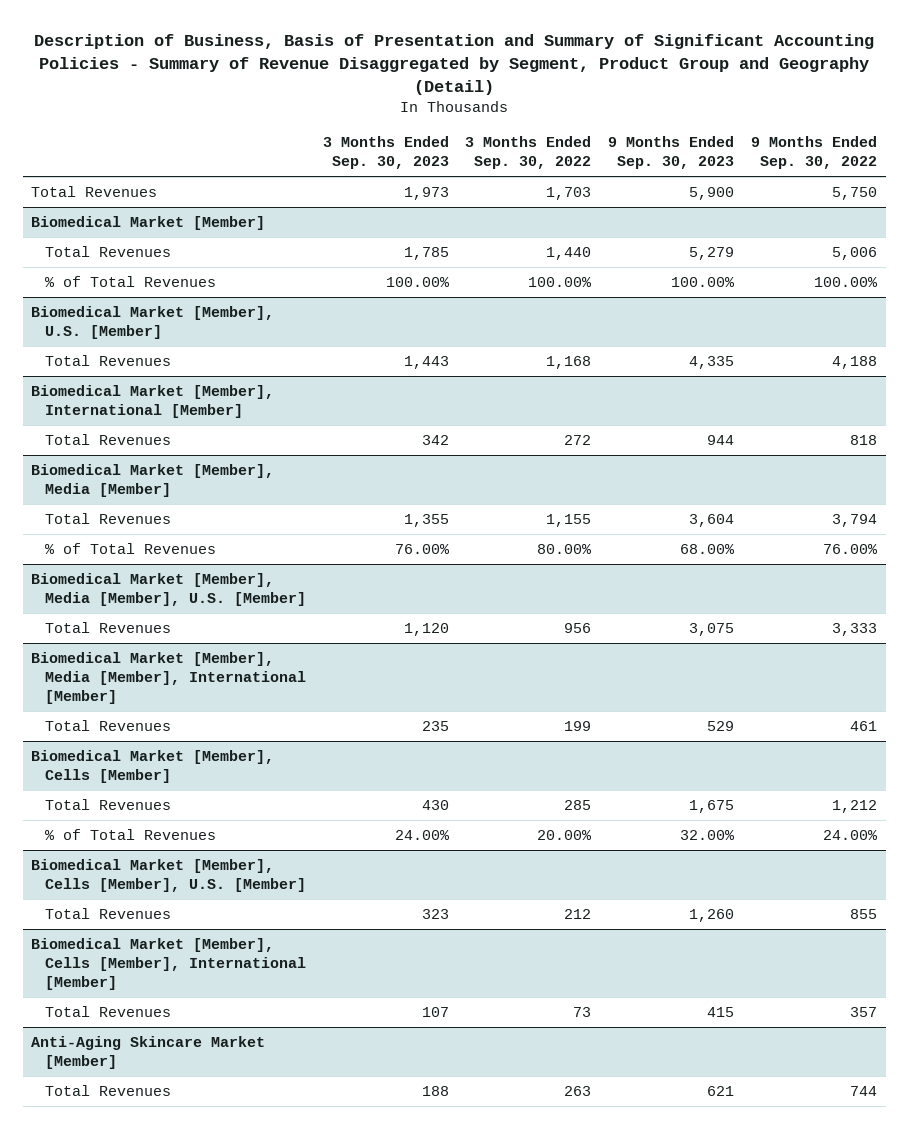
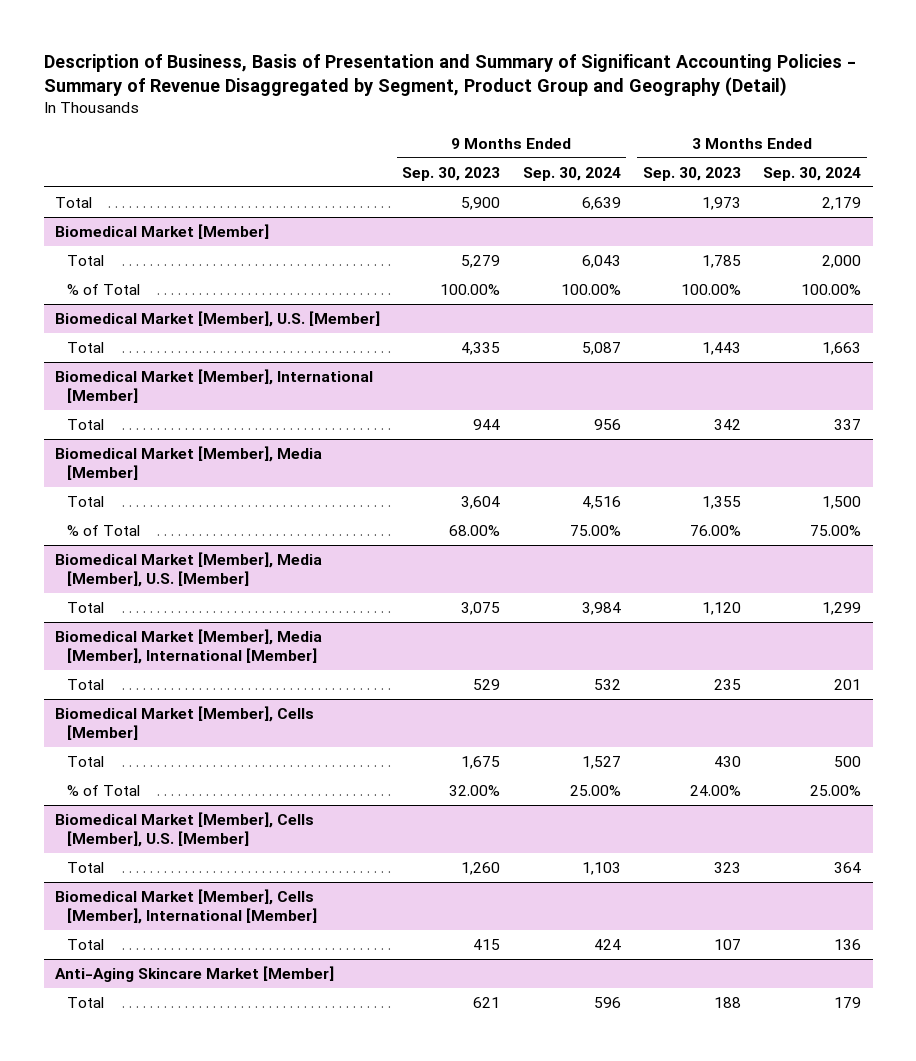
- | 3 Months Ended Sep. 30, 2023 | 3 Months Ended Sep. 30, 2022 | 9 Months Ended Sep. 30, 2023 | 9 Months Ended Sep. 30, 2022
+ | 9 Months Ended Sep. 30, 2023 | 9 Months Ended Sep. 30, 2024 | 3 Months Ended Sep. 30, 2023 | 3 Months Ended Sep. 30, 2024
- Total Revenues | 1,973 | 1,703 | 5,900 | 5,750
+ Total | 5,900 | 6,639 | 1,973 | 2,179
@ Biomedical Market [Member]
- Total Revenues | 1,785 | 1,440 | 5,279 | 5,006
- % of Total Revenues | 100.00% | 100.00% | 100.00% | 100.00%
+ Total | 5,279 | 6,043 | 1,785 | 2,000
+ % of Total | 100.00% | 100.00% | 100.00% | 100.00%
@ Biomedical Market [Member], U.S. [Member]
- Total Revenues | 1,443 | 1,168 | 4,335 | 4,188
+ Total | 4,335 | 5,087 | 1,443 | 1,663
@ Biomedical Market [Member], International [Member]
- Total Revenues | 342 | 272 | 944 | 818
+ Total | 944 | 956 | 342 | 337
@ Biomedical Market [Member], Media [Member]
- Total Revenues | 1,355 | 1,155 | 3,604 | 3,794
- % of Total Revenues | 76.00% | 80.00% | 68.00% | 76.00%
+ Total | 3,604 | 4,516 | 1,355 | 1,500
+ % of Total | 68.00% | 75.00% | 76.00% | 75.00%
@ Biomedical Market [Member], Media [Member], U.S. [Member]
- Total Revenues | 1,120 | 956 | 3,075 | 3,333
+ Total | 3,075 | 3,984 | 1,120 | 1,299
@ Biomedical Market [Member], Media [Member], International [Member]
- Total Revenues | 235 | 199 | 529 | 461
+ Total | 529 | 532 | 235 | 201
@ Biomedical Market [Member], Cells [Member]
- Total Revenues | 430 | 285 | 1,675 | 1,212
- % of Total Revenues | 24.00% | 20.00% | 32.00% | 24.00%
+ Total | 1,675 | 1,527 | 430 | 500
+ % of Total | 32.00% | 25.00% | 24.00% | 25.00%
@ Biomedical Market [Member], Cells [Member], U.S. [Member]
- Total Revenues | 323 | 212 | 1,260 | 855
+ Total | 1,260 | 1,103 | 323 | 364
@ Biomedical Market [Member], Cells [Member], International [Member]
- Total Revenues | 107 | 73 | 415 | 357
+ Total | 415 | 424 | 107 | 136
@ Anti-Aging Skincare Market [Member]
- Total Revenues | 188 | 263 | 621 | 744
+ Total | 621 | 596 | 188 | 179

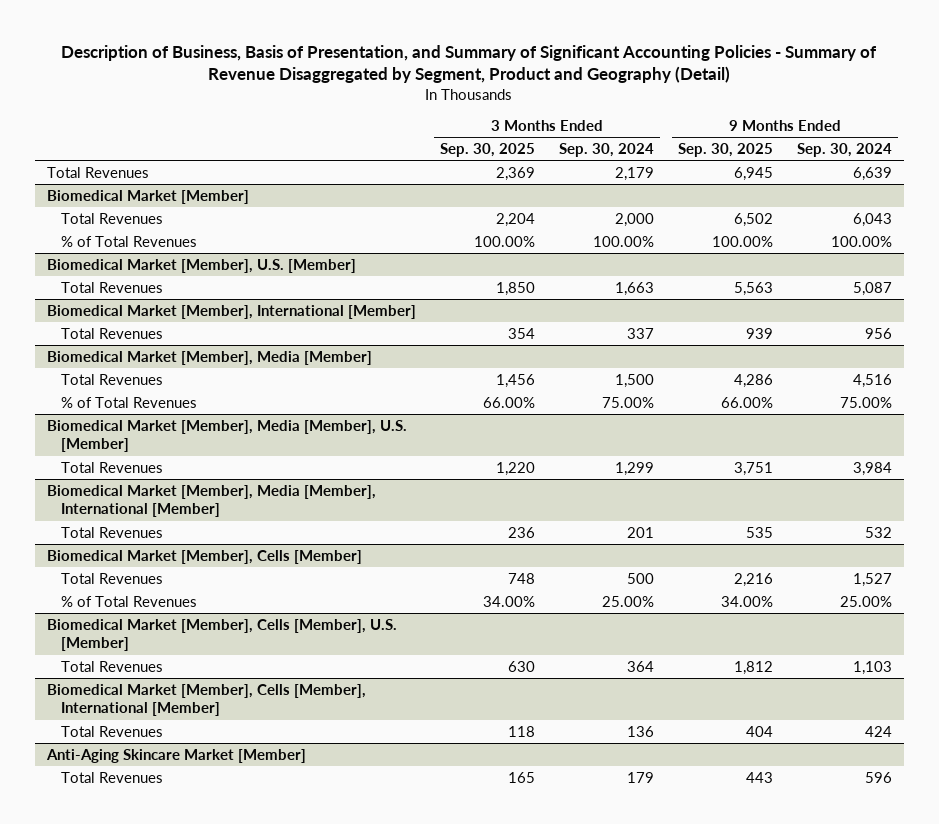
- Description of Business, Basis of Presentation and Summary of Significant Accounting Policies - Summary of Revenue Disaggregated by Segment, Product Group and Geography (Detail)
+ Description of Business, Basis of Presentation, and Summary of Significant Accounting Policies - Summary of Revenue Disaggregated by Segment, Product and Geography (Detail)
- | 9 Months Ended Sep. 30, 2023 | 9 Months Ended Sep. 30, 2024 | 3 Months Ended Sep. 30, 2023 | 3 Months Ended Sep. 30, 2024
+ | 3 Months Ended Sep. 30, 2025 | 3 Months Ended Sep. 30, 2024 | 9 Months Ended Sep. 30, 2025 | 9 Months Ended Sep. 30, 2024
- Total | 5,900 | 6,639 | 1,973 | 2,179
+ Total Revenues | 2,369 | 2,179 | 6,945 | 6,639
@ Biomedical Market [Member]
- Total | 5,279 | 6,043 | 1,785 | 2,000
- % of Total | 100.00% | 100.00% | 100.00% | 100.00%
+ Total Revenues | 2,204 | 2,000 | 6,502 | 6,043
+ % of Total Revenues | 100.00% | 100.00% | 100.00% | 100.00%
@ Biomedical Market [Member], U.S. [Member]
- Total | 4,335 | 5,087 | 1,443 | 1,663
+ Total Revenues | 1,850 | 1,663 | 5,563 | 5,087
@ Biomedical Market [Member], International [Member]
- Total | 944 | 956 | 342 | 337
+ Total Revenues | 354 | 337 | 939 | 956
@ Biomedical Market [Member], Media [Member]
- Total | 3,604 | 4,516 | 1,355 | 1,500
- % of Total | 68.00% | 75.00% | 76.00% | 75.00%
+ Total Revenues | 1,456 | 1,500 | 4,286 | 4,516
+ % of Total Revenues | 66.00% | 75.00% | 66.00% | 75.00%
@ Biomedical Market [Member], Media [Member], U.S. [Member]
- Total | 3,075 | 3,984 | 1,120 | 1,299
+ Total Revenues | 1,220 | 1,299 | 3,751 | 3,984
@ Biomedical Market [Member], Media [Member], International [Member]
- Total | 529 | 532 | 235 | 201
+ Total Revenues | 236 | 201 | 535 | 532
@ Biomedical Market [Member], Cells [Member]
- Total | 1,675 | 1,527 | 430 | 500
- % of Total | 32.00% | 25.00% | 24.00% | 25.00%
+ Total Revenues | 748 | 500 | 2,216 | 1,527
+ % of Total Revenues | 34.00% | 25.00% | 34.00% | 25.00%
@ Biomedical Market [Member], Cells [Member], U.S. [Member]
- Total | 1,260 | 1,103 | 323 | 364
+ Total Revenues | 630 | 364 | 1,812 | 1,103
@ Biomedical Market [Member], Cells [Member], International [Member]
- Total | 415 | 424 | 107 | 136
+ Total Revenues | 118 | 136 | 404 | 424
@ Anti-Aging Skincare Market [Member]
- Total | 621 | 596 | 188 | 179
+ Total Revenues | 165 | 179 | 443 | 596

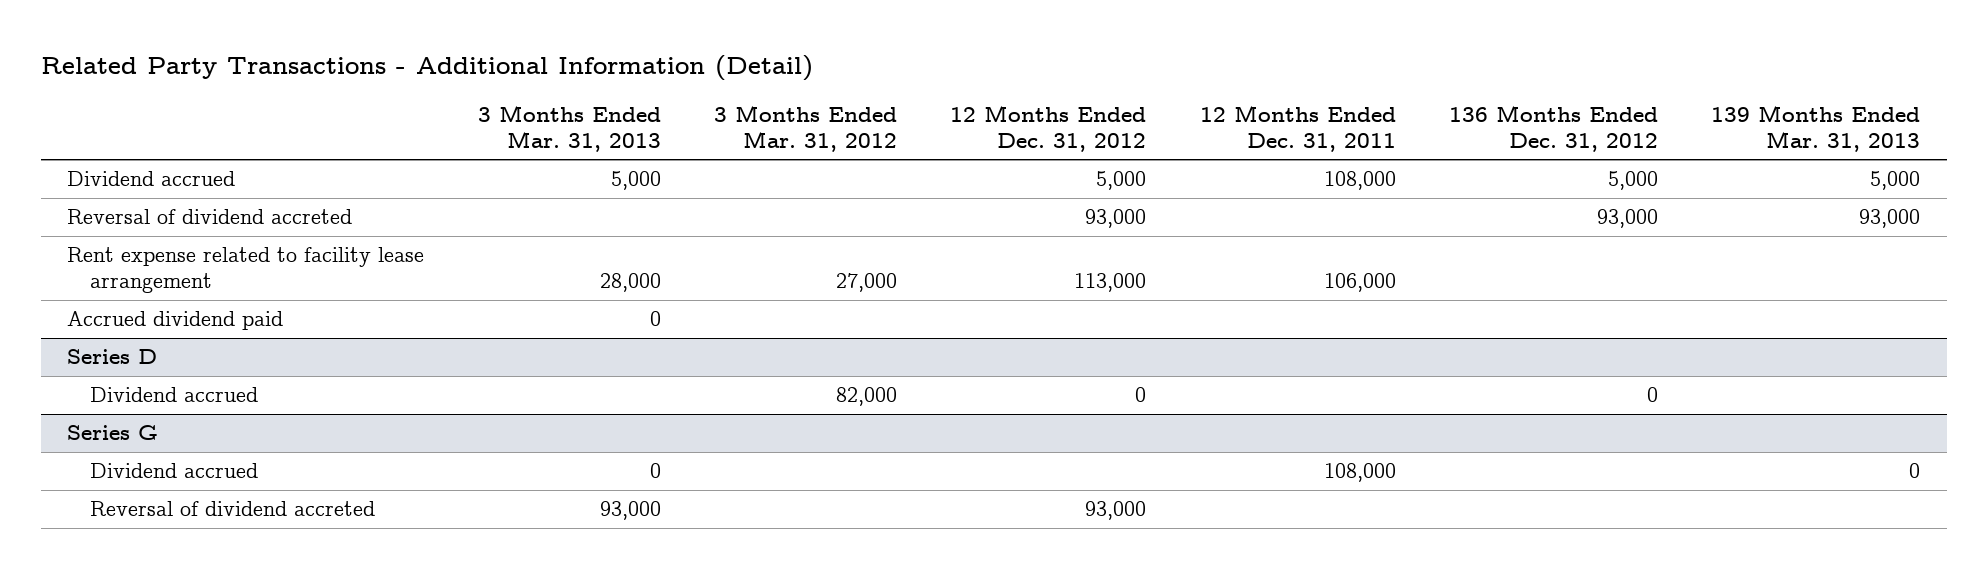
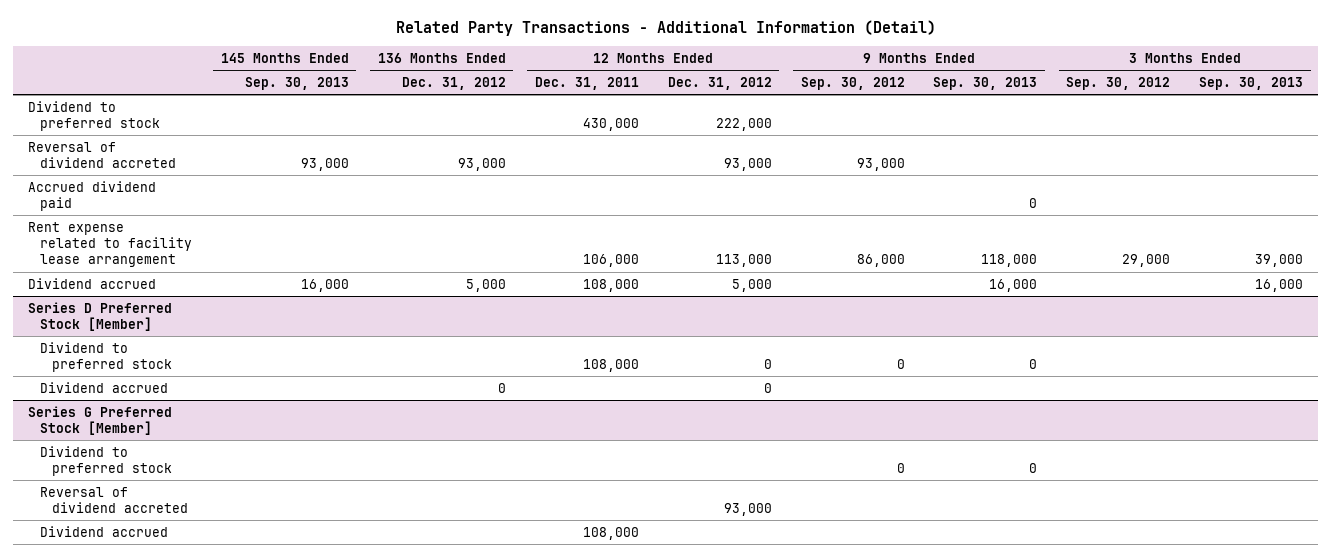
- | 3 Months Ended Mar. 31, 2013 | 3 Months Ended Mar. 31, 2012 | 12 Months Ended Dec. 31, 2012 | 12 Months Ended Dec. 31, 2011 | 136 Months Ended Dec. 31, 2012 | 139 Months Ended Mar. 31, 2013
+ | 145 Months Ended Sep. 30, 2013 | 136 Months Ended Dec. 31, 2012 | 12 Months Ended Dec. 31, 2011 | 12 Months Ended Dec. 31, 2012 | 9 Months Ended Sep. 30, 2012 | 9 Months Ended Sep. 30, 2013 | 3 Months Ended Sep. 30, 2012 | 3 Months Ended Sep. 30, 2013
+ Dividend to preferred stock | | | 430,000 | 222,000 | | | |
- Series D
moved down: Rent expense related to facility lease arrangement | | | 106,000 | 113,000 | 86,000 | 118,000 | 29,000 | 39,000
moved down: Dividend accrued | 16,000 | 5,000 | 108,000 | 5,000 | | 16,000 | | 16,000
+ Series D Preferred Stock [Member]
+ Dividend to preferred stock | | | 108,000 | 0 | 0 | 0 | |
- Series G
- Dividend accrued | 0 | | | 108,000 | | 0
+ Series G Preferred Stock [Member]
+ Dividend to preferred stock | | | | | 0 | 0 | |
+ Dividend accrued | | | 108,000 | | | | |

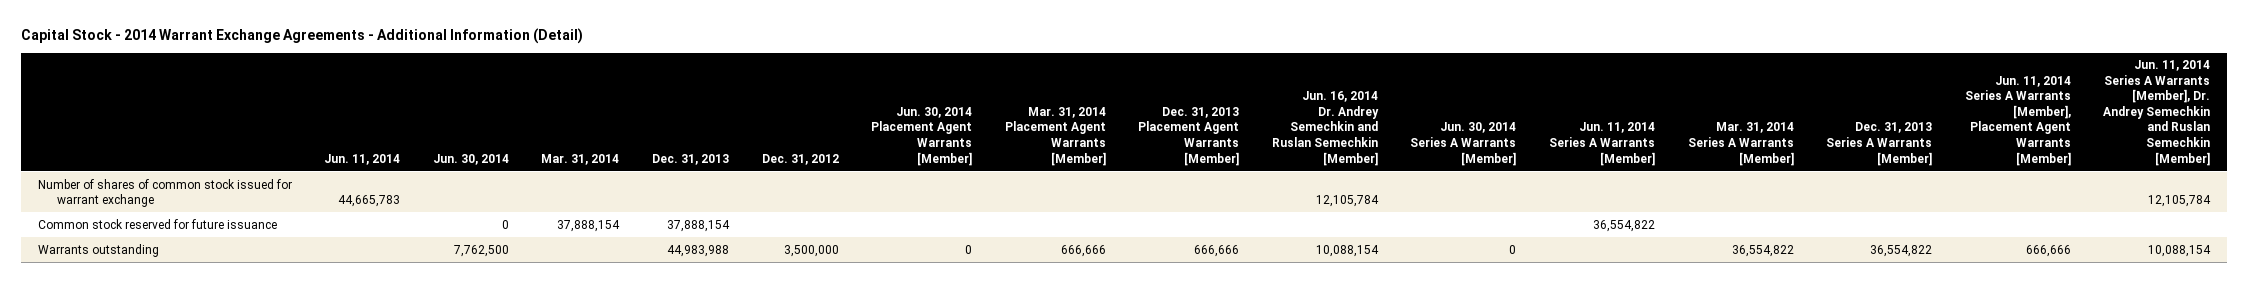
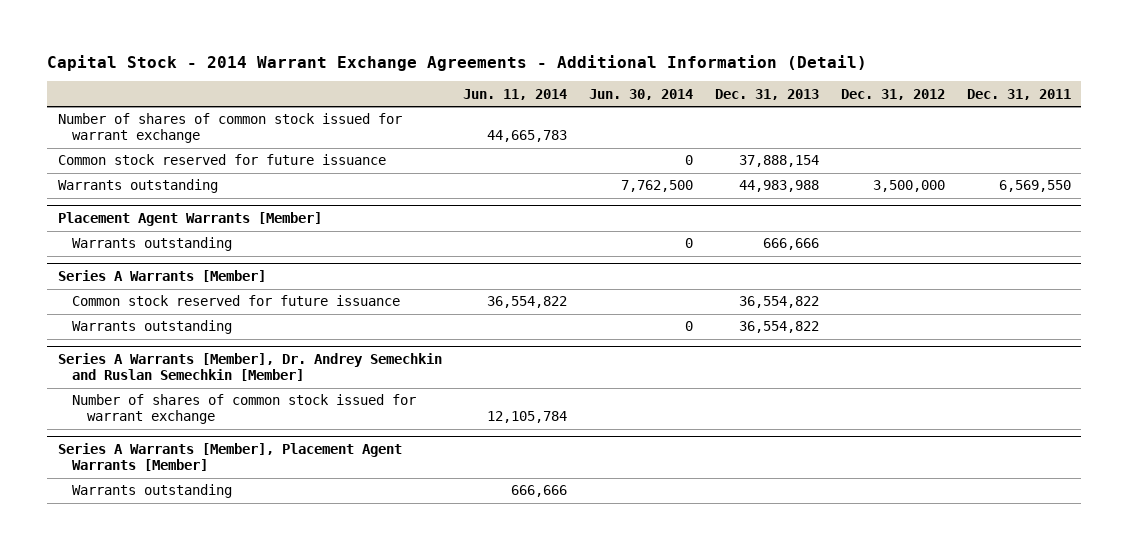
- | Jun. 11, 2014 | Jun. 30, 2014 | Mar. 31, 2014 | Dec. 31, 2013 | Dec. 31, 2012 | Jun. 30, 2014 Placement Agent Warrants [Member] | Mar. 31, 2014 Placement Agent Warrants [Member] | Dec. 31, 2013 Placement Agent Warrants [Member] | Jun. 16, 2014 Dr. Andrey Semechkin and Ruslan Semechkin [Member] | Jun. 30, 2014 Series A Warrants [Member] | Jun. 11, 2014 Series A Warrants [Member] | Mar. 31, 2014 Series A Warrants [Member] | Dec. 31, 2013 Series A Warrants [Member] | Jun. 11, 2014 Series A Warrants [Member], Placement Agent Warrants [Member] | Jun. 11, 2014 Series A Warrants [Member], Dr. Andrey Semechkin and Ruslan Semechkin [Member]
+ | Jun. 11, 2014 | Jun. 30, 2014 | Dec. 31, 2013 | Dec. 31, 2012 | Dec. 31, 2011
+ Placement Agent Warrants [Member]
+ Warrants outstanding | | 0 | 666,666 | |
+ Series A Warrants [Member]
+ Common stock reserved for future issuance | 36,554,822 | | 36,554,822 | |
+ Warrants outstanding | | 0 | 36,554,822 | |
+ Series A Warrants [Member], Dr. Andrey Semechkin and Ruslan Semechkin [Member]
+ Number of shares of common stock issued for warrant exchange | 12,105,784 | | | |
+ Series A Warrants [Member], Placement Agent Warrants [Member]
+ Warrants outstanding | 666,666 | | | |

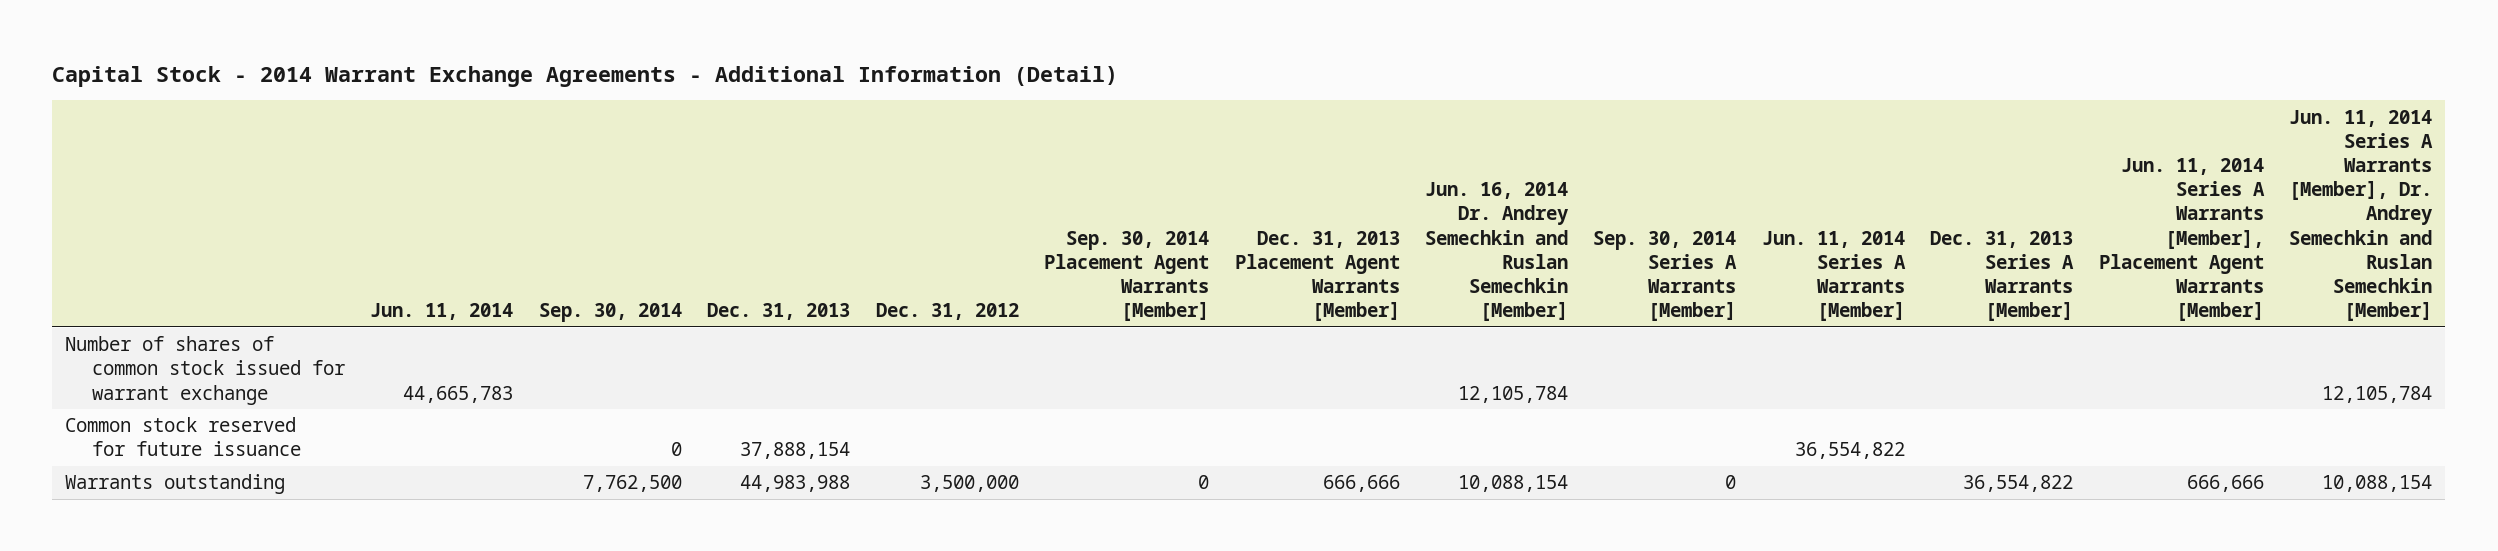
- | Jun. 11, 2014 | Jun. 30, 2014 | Dec. 31, 2013 | Dec. 31, 2012 | Dec. 31, 2011
+ | Jun. 11, 2014 | Sep. 30, 2014 | Dec. 31, 2013 | Dec. 31, 2012 | Sep. 30, 2014 Placement Agent Warrants [Member] | Dec. 31, 2013 Placement Agent Warrants [Member] | Jun. 16, 2014 Dr. Andrey Semechkin and Ruslan Semechkin [Member] | Sep. 30, 2014 Series A Warrants [Member] | Jun. 11, 2014 Series A Warrants [Member] | Dec. 31, 2013 Series A Warrants [Member] | Jun. 11, 2014 Series A Warrants [Member], Placement Agent Warrants [Member] | Jun. 11, 2014 Series A Warrants [Member], Dr. Andrey Semechkin and Ruslan Semechkin [Member]
- Placement Agent Warrants [Member]
- Warrants outstanding | | 0 | 666,666 | |
- Series A Warrants [Member]
- Common stock reserved for future issuance | 36,554,822 | | 36,554,822 | |
- Warrants outstanding | | 0 | 36,554,822 | |
- Series A Warrants [Member], Dr. Andrey Semechkin and Ruslan Semechkin [Member]
- Number of shares of common stock issued for warrant exchange | 12,105,784 | | | |
- Series A Warrants [Member], Placement Agent Warrants [Member]
- Warrants outstanding | 666,666 | | | |

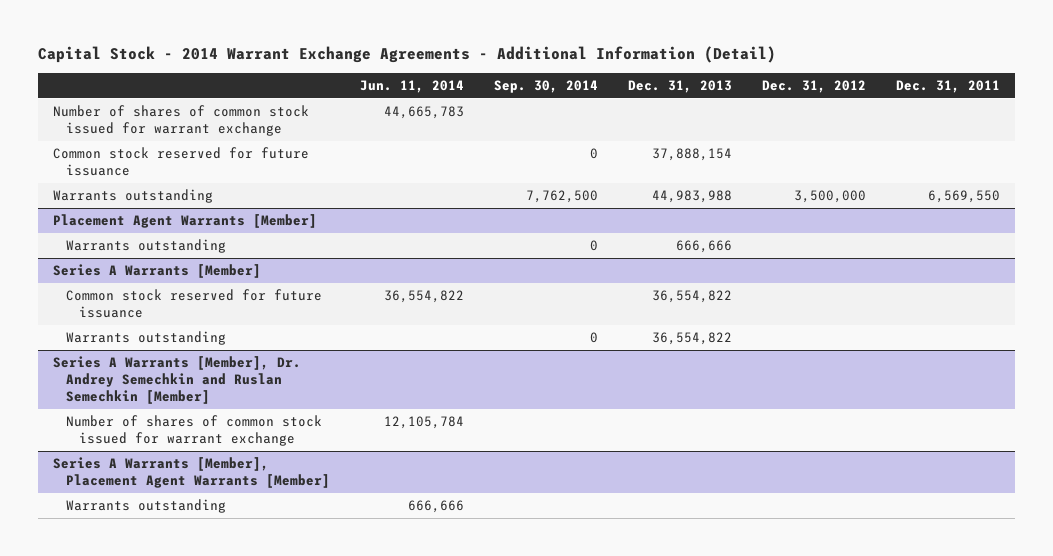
- | Jun. 11, 2014 | Sep. 30, 2014 | Dec. 31, 2013 | Dec. 31, 2012 | Sep. 30, 2014 Placement Agent Warrants [Member] | Dec. 31, 2013 Placement Agent Warrants [Member] | Jun. 16, 2014 Dr. Andrey Semechkin and Ruslan Semechkin [Member] | Sep. 30, 2014 Series A Warrants [Member] | Jun. 11, 2014 Series A Warrants [Member] | Dec. 31, 2013 Series A Warrants [Member] | Jun. 11, 2014 Series A Warrants [Member], Placement Agent Warrants [Member] | Jun. 11, 2014 Series A Warrants [Member], Dr. Andrey Semechkin and Ruslan Semechkin [Member]
+ | Jun. 11, 2014 | Sep. 30, 2014 | Dec. 31, 2013 | Dec. 31, 2012 | Dec. 31, 2011
+ Placement Agent Warrants [Member]
+ Warrants outstanding | | 0 | 666,666 | |
+ Series A Warrants [Member]
+ Common stock reserved for future issuance | 36,554,822 | | 36,554,822 | |
+ Warrants outstanding | | 0 | 36,554,822 | |
+ Series A Warrants [Member], Dr. Andrey Semechkin and Ruslan Semechkin [Member]
+ Number of shares of common stock issued for warrant exchange | 12,105,784 | | | |
+ Series A Warrants [Member], Placement Agent Warrants [Member]
+ Warrants outstanding | 666,666 | | | |

